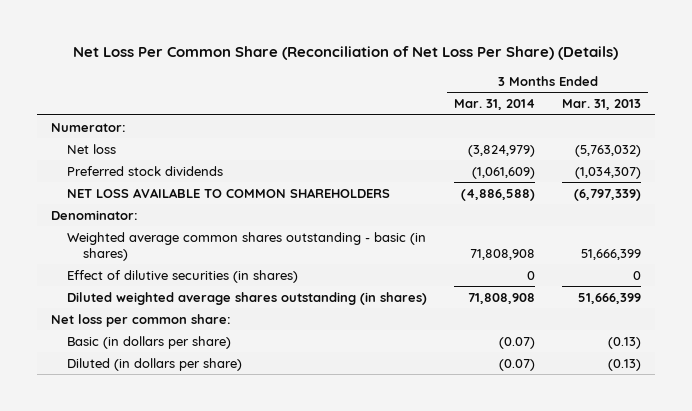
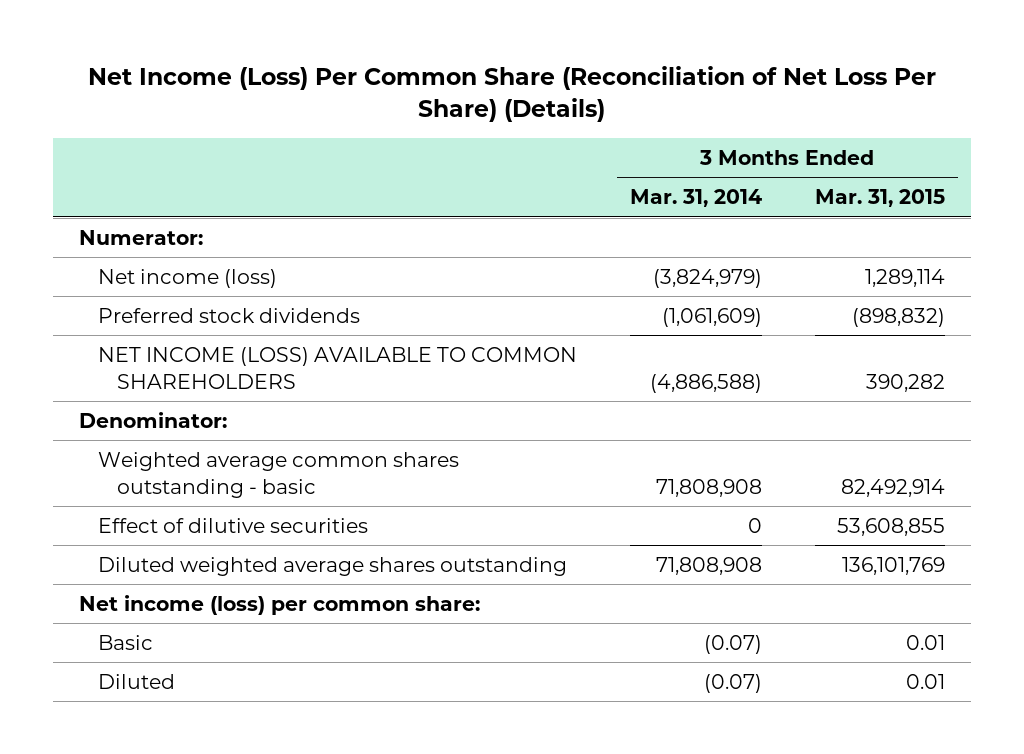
- Net Loss Per Common Share (Reconciliation of Net Loss Per Share) (Details)
+ Net Income (Loss) Per Common Share (Reconciliation of Net Loss Per Share) (Details)
- | 3 Months Ended Mar. 31, 2014 | 3 Months Ended Mar. 31, 2013
+ | 3 Months Ended Mar. 31, 2014 | 3 Months Ended Mar. 31, 2015
- Net loss | (3,824,979) | (5,763,032)
+ Net income (loss) | (3,824,979) | 1,289,114
- NET LOSS AVAILABLE TO COMMON SHAREHOLDERS | (4,886,588) | (6,797,339)
+ NET INCOME (LOSS) AVAILABLE TO COMMON SHAREHOLDERS | (4,886,588) | 390,282
- Weighted average common shares outstanding - basic (in shares) | 71,808,908 | 51,666,399
- Effect of dilutive securities (in shares) | 0 | 0
- Diluted weighted average shares outstanding (in shares) | 71,808,908 | 51,666,399
- Net loss per common share:
- Basic (in dollars per share) | (0.07) | (0.13)
- Diluted (in dollars per share) | (0.07) | (0.13)
+ Weighted average common shares outstanding - basic | 71,808,908 | 82,492,914
+ Effect of dilutive securities | 0 | 53,608,855
+ Diluted weighted average shares outstanding | 71,808,908 | 136,101,769
+ Net income (loss) per common share:
+ Basic | (0.07) | 0.01
+ Diluted | (0.07) | 0.01

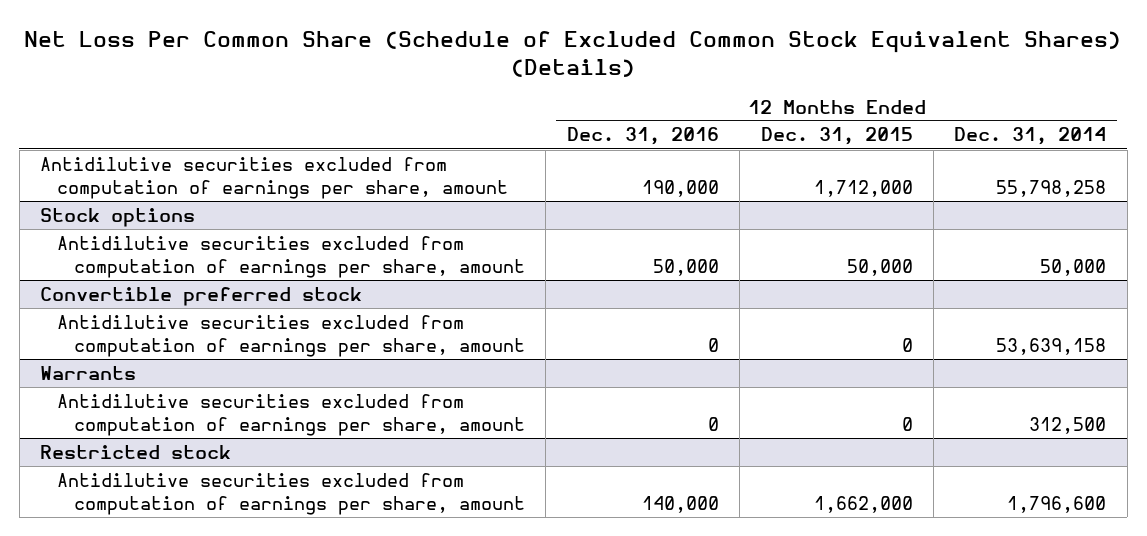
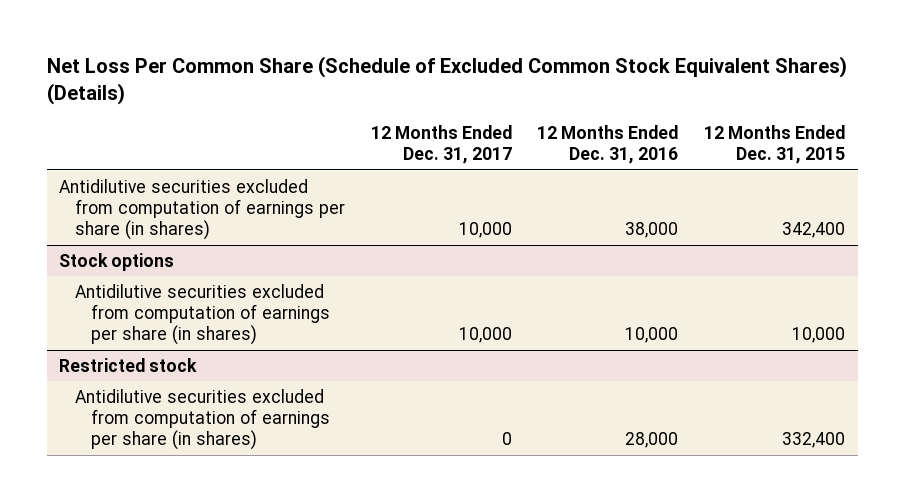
- | 12 Months Ended Dec. 31, 2016 | 12 Months Ended Dec. 31, 2015 | 12 Months Ended Dec. 31, 2014
+ | 12 Months Ended Dec. 31, 2017 | 12 Months Ended Dec. 31, 2016 | 12 Months Ended Dec. 31, 2015
- Antidilutive securities excluded from computation of earnings per share, amount | 190,000 | 1,712,000 | 55,798,258
+ Antidilutive securities excluded from computation of earnings per share (in shares) | 10,000 | 38,000 | 342,400
@ Stock options
- Antidilutive securities excluded from computation of earnings per share, amount | 50,000 | 50,000 | 50,000
- Convertible preferred stock
- Antidilutive securities excluded from computation of earnings per share, amount | 0 | 0 | 53,639,158
- Warrants
- Antidilutive securities excluded from computation of earnings per share, amount | 0 | 0 | 312,500
@ Stock options
+ Antidilutive securities excluded from computation of earnings per share (in shares) | 10,000 | 10,000 | 10,000
@ Restricted stock
- Antidilutive securities excluded from computation of earnings per share, amount | 140,000 | 1,662,000 | 1,796,600
+ Antidilutive securities excluded from computation of earnings per share (in shares) | 0 | 28,000 | 332,400

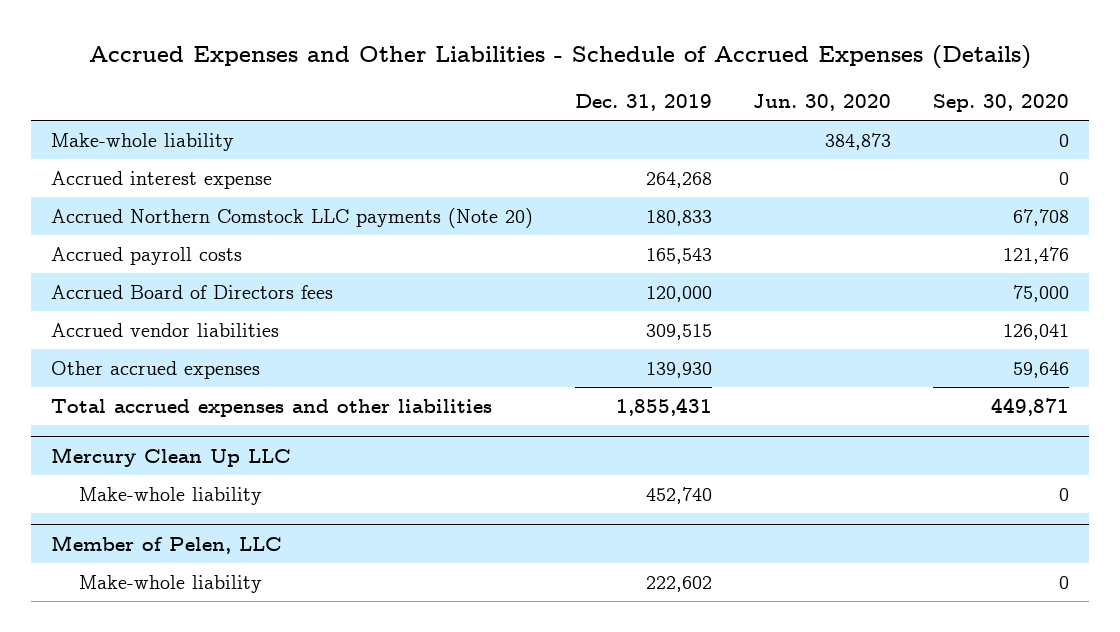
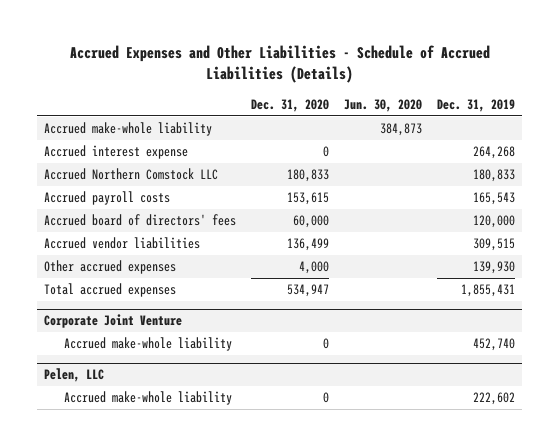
- Accrued Expenses and Other Liabilities - Schedule of Accrued Expenses (Details)
+ Accrued Expenses and Other Liabilities - Schedule of Accrued Liabilities (Details)
- | Dec. 31, 2019 | Jun. 30, 2020 | Sep. 30, 2020
+ | Dec. 31, 2020 | Jun. 30, 2020 | Dec. 31, 2019
- Make-whole liability | | 384,873 | 0
+ Accrued make-whole liability | | 384,873 |
- Accrued Northern Comstock LLC payments (Note 20) | 180,833 | | 67,708
+ Accrued Northern Comstock LLC | 180,833 | | 180,833
- Accrued Board of Directors fees | 120,000 | | 75,000
+ Accrued board of directors' fees | 60,000 | | 120,000
- Total accrued expenses and other liabilities | 1,855,431 | | 449,871
- Mercury Clean Up LLC
- Make-whole liability | 452,740 | | 0
- Member of Pelen, LLC
- Make-whole liability | 222,602 | | 0
+ Total accrued expenses | 534,947 | | 1,855,431
+ Corporate Joint Venture
+ Accrued make-whole liability | 0 | | 452,740
+ Pelen, LLC
+ Accrued make-whole liability | 0 | | 222,602

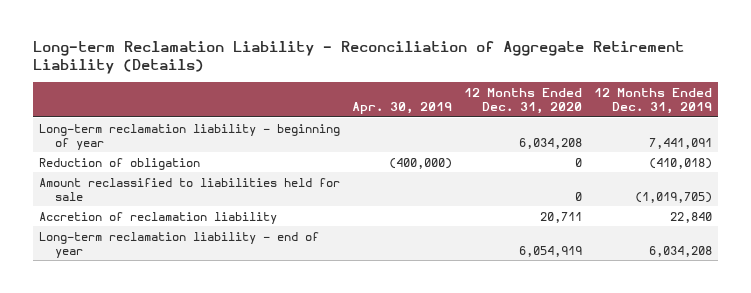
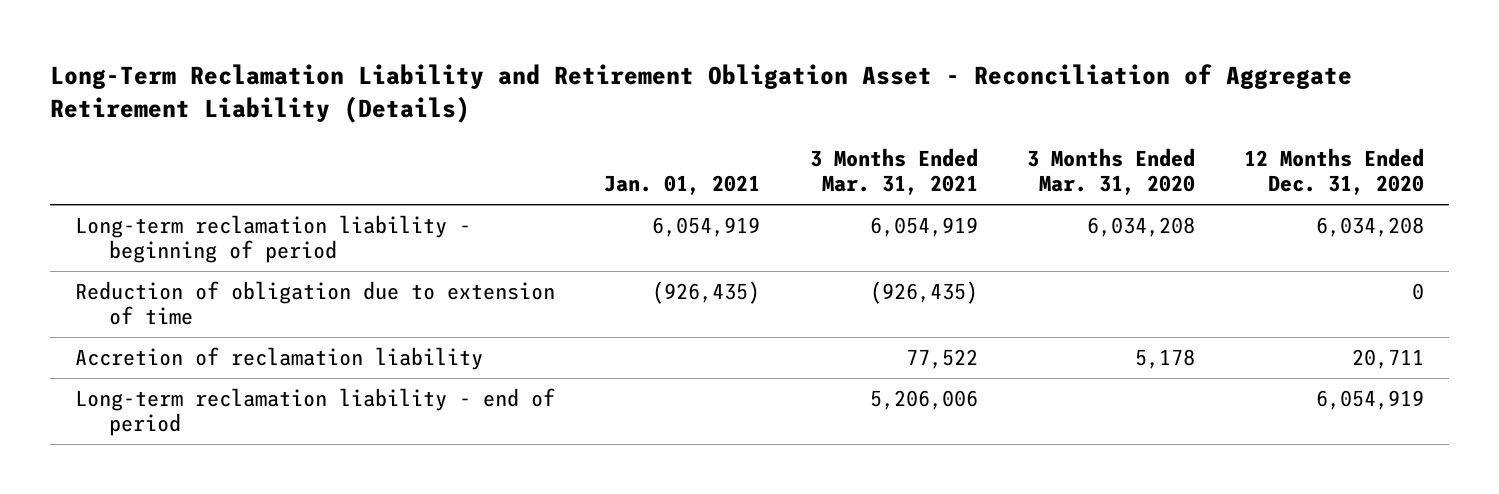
- Long-term Reclamation Liability - Reconciliation of Aggregate Retirement Liability (Details)
+ Long-Term Reclamation Liability and Retirement Obligation Asset - Reconciliation of Aggregate Retirement Liability (Details)
- | Apr. 30, 2019 | 12 Months Ended Dec. 31, 2020 | 12 Months Ended Dec. 31, 2019
+ | Jan. 01, 2021 | 3 Months Ended Mar. 31, 2021 | 3 Months Ended Mar. 31, 2020 | 12 Months Ended Dec. 31, 2020
- Long-term reclamation liability - beginning of year | | 6,034,208 | 7,441,091
- Reduction of obligation | (400,000) | 0 | (410,018)
- Amount reclassified to liabilities held for sale | | 0 | (1,019,705)
+ Long-term reclamation liability - beginning of period | 6,054,919 | 6,054,919 | 6,034,208 | 6,034,208
+ Reduction of obligation due to extension of time | (926,435) | (926,435) | | 0
- Long-term reclamation liability - end of year | | 6,054,919 | 6,034,208
+ Long-term reclamation liability - end of period | | 5,206,006 | | 6,054,919

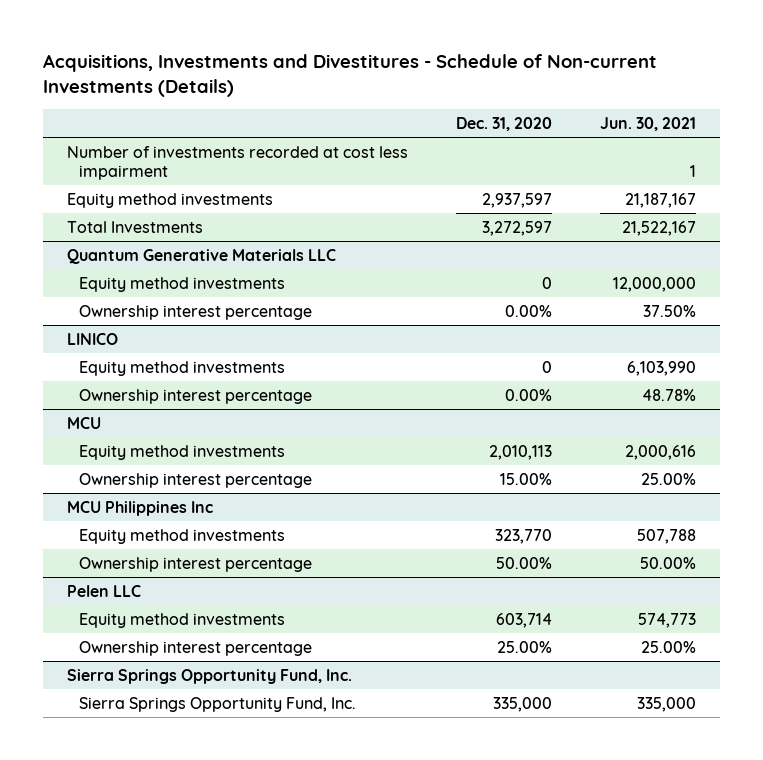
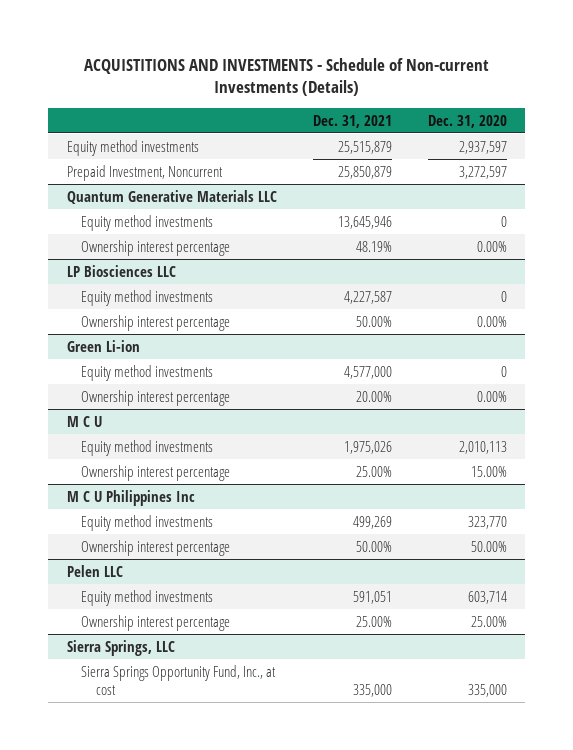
- Acquisitions, Investments and Divestitures - Schedule of Non-current Investments (Details)
+ ACQUISTITIONS AND INVESTMENTS - Schedule of Non-current Investments (Details)
- | Dec. 31, 2020 | Jun. 30, 2021
+ | Dec. 31, 2021 | Dec. 31, 2020
- Number of investments recorded at cost less impairment | | 1
- Total Investments | 3,272,597 | 21,522,167
+ Prepaid Investment, Noncurrent | 25,850,879 | 3,272,597
- LINICO
+ LP Biosciences LLC
- MCU
+ Green Li-ion
+ Equity method investments | 4,577,000 | 0
+ Ownership interest percentage | 20.00% | 0.00%
+ M C U
- MCU Philippines Inc
+ M C U Philippines Inc
- Sierra Springs Opportunity Fund, Inc.
- Sierra Springs Opportunity Fund, Inc. | 335,000 | 335,000
+ Sierra Springs, LLC
+ Sierra Springs Opportunity Fund, Inc., at cost | 335,000 | 335,000

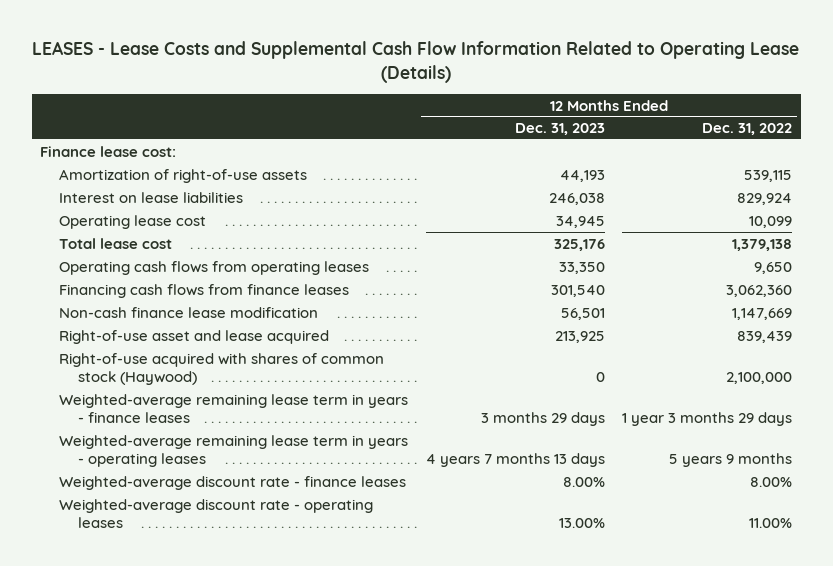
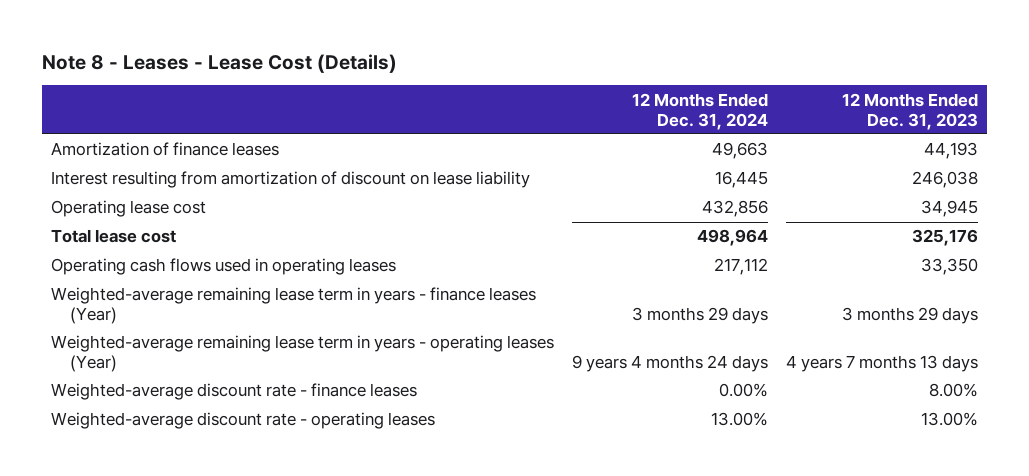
- LEASES - Lease Costs and Supplemental Cash Flow Information Related to Operating Lease (Details)
+ Note 8 - Leases - Lease Cost (Details)
- | 12 Months Ended Dec. 31, 2023 | 12 Months Ended Dec. 31, 2022
+ | 12 Months Ended Dec. 31, 2024 | 12 Months Ended Dec. 31, 2023
- Finance lease cost:
- Amortization of right-of-use assets | 44,193 | 539,115
- Interest on lease liabilities | 246,038 | 829,924
+ Amortization of finance leases | 49,663 | 44,193
+ Interest resulting from amortization of discount on lease liability | 16,445 | 246,038
- Operating cash flows from operating leases | 33,350 | 9,650
- Financing cash flows from finance leases | 301,540 | 3,062,360
- Non-cash finance lease modification | 56,501 | 1,147,669
- Right-of-use asset and lease acquired | 213,925 | 839,439
- Right-of-use acquired with shares of common stock (Haywood) | 0 | 2,100,000
- Weighted-average remaining lease term in years - finance leases | 3 months 29 days | 1 year 3 months 29 days
- Weighted-average remaining lease term in years - operating leases | 4 years 7 months 13 days | 5 years 9 months
+ Operating cash flows used in operating leases | 217,112 | 33,350
+ Weighted-average remaining lease term in years - finance leases (Year) | 3 months 29 days | 3 months 29 days
+ Weighted-average remaining lease term in years - operating leases (Year) | 9 years 4 months 24 days | 4 years 7 months 13 days

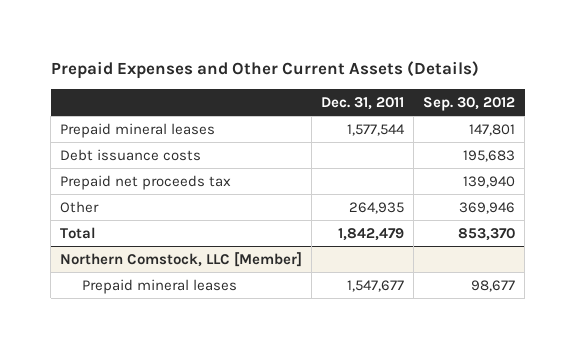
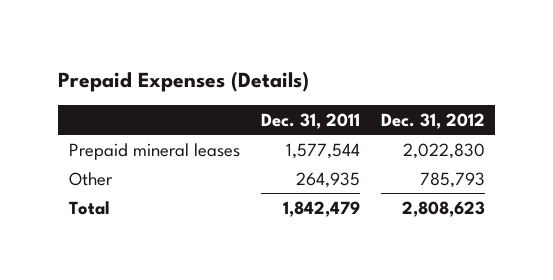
- Prepaid Expenses and Other Current Assets (Details)
+ Prepaid Expenses (Details)
- | Dec. 31, 2011 | Sep. 30, 2012
+ | Dec. 31, 2011 | Dec. 31, 2012
- Debt issuance costs | | 195,683
- Prepaid net proceeds tax | | 139,940
- Northern Comstock, LLC [Member]
- Prepaid mineral leases | 1,547,677 | 98,677

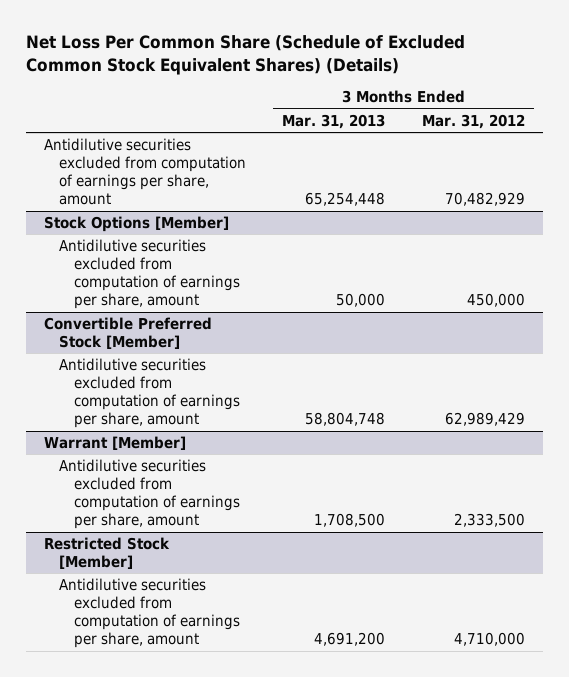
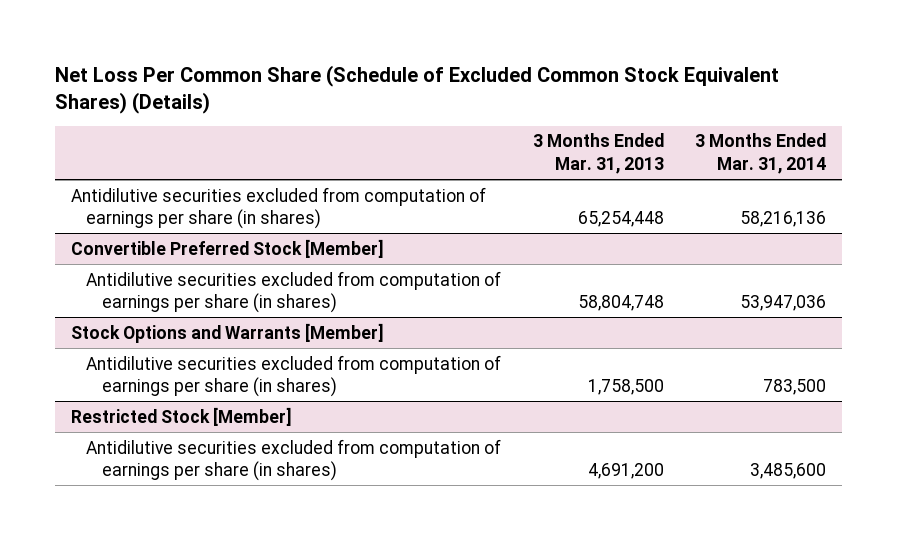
- | 3 Months Ended Mar. 31, 2013 | 3 Months Ended Mar. 31, 2012
+ | 3 Months Ended Mar. 31, 2013 | 3 Months Ended Mar. 31, 2014
- Antidilutive securities excluded from computation of earnings per share, amount | 65,254,448 | 70,482,929
- Stock Options [Member]
- Antidilutive securities excluded from computation of earnings per share, amount | 50,000 | 450,000
+ Antidilutive securities excluded from computation of earnings per share (in shares) | 65,254,448 | 58,216,136
@ Convertible Preferred Stock [Member]
- Antidilutive securities excluded from computation of earnings per share, amount | 58,804,748 | 62,989,429
- Warrant [Member]
- Antidilutive securities excluded from computation of earnings per share, amount | 1,708,500 | 2,333,500
@ Convertible Preferred Stock [Member]
+ Antidilutive securities excluded from computation of earnings per share (in shares) | 58,804,748 | 53,947,036
+ Stock Options and Warrants [Member]
+ Antidilutive securities excluded from computation of earnings per share (in shares) | 1,758,500 | 783,500
@ Restricted Stock [Member]
- Antidilutive securities excluded from computation of earnings per share, amount | 4,691,200 | 4,710,000
+ Antidilutive securities excluded from computation of earnings per share (in shares) | 4,691,200 | 3,485,600

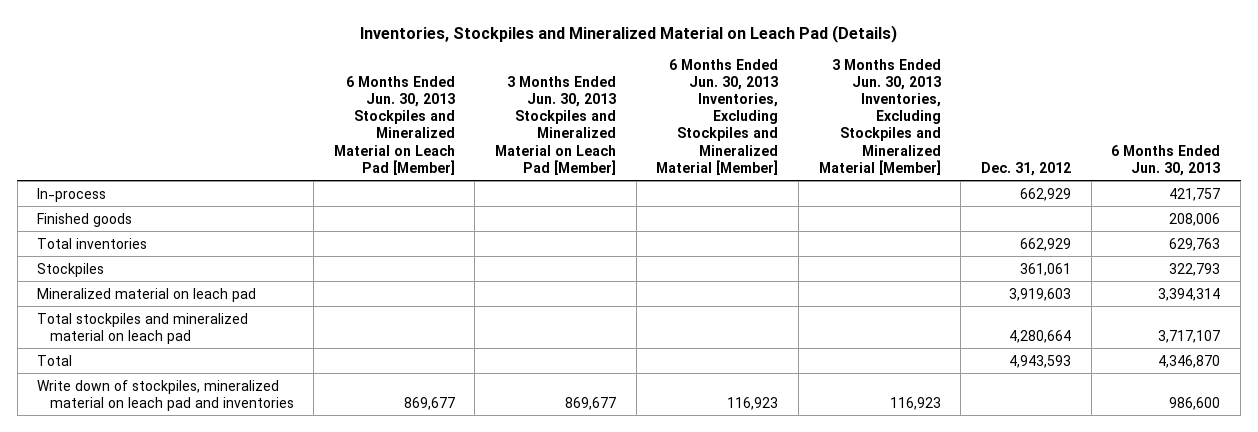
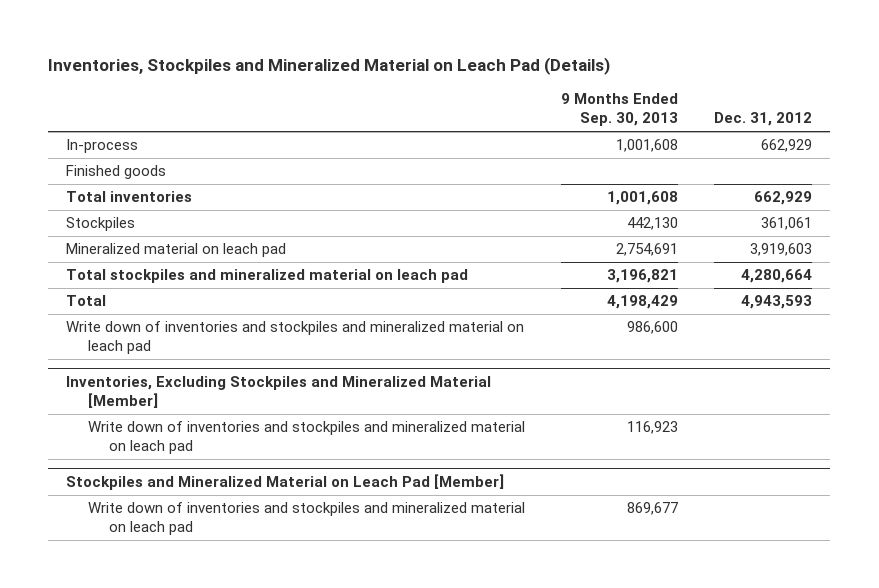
- | 6 Months Ended Jun. 30, 2013 Stockpiles and Mineralized Material on Leach Pad [Member] | 3 Months Ended Jun. 30, 2013 Stockpiles and Mineralized Material on Leach Pad [Member] | 6 Months Ended Jun. 30, 2013 Inventories, Excluding Stockpiles and Mineralized Material [Member] | 3 Months Ended Jun. 30, 2013 Inventories, Excluding Stockpiles and Mineralized Material [Member] | Dec. 31, 2012 | 6 Months Ended Jun. 30, 2013
+ | 9 Months Ended Sep. 30, 2013 | Dec. 31, 2012
- Write down of stockpiles, mineralized material on leach pad and inventories | 869,677 | 869,677 | 116,923 | 116,923 | | 986,600
+ Write down of inventories and stockpiles and mineralized material on leach pad | 986,600 |
+ Inventories, Excluding Stockpiles and Mineralized Material [Member]
+ Write down of inventories and stockpiles and mineralized material on leach pad | 116,923 |
+ Stockpiles and Mineralized Material on Leach Pad [Member]
+ Write down of inventories and stockpiles and mineralized material on leach pad | 869,677 |

